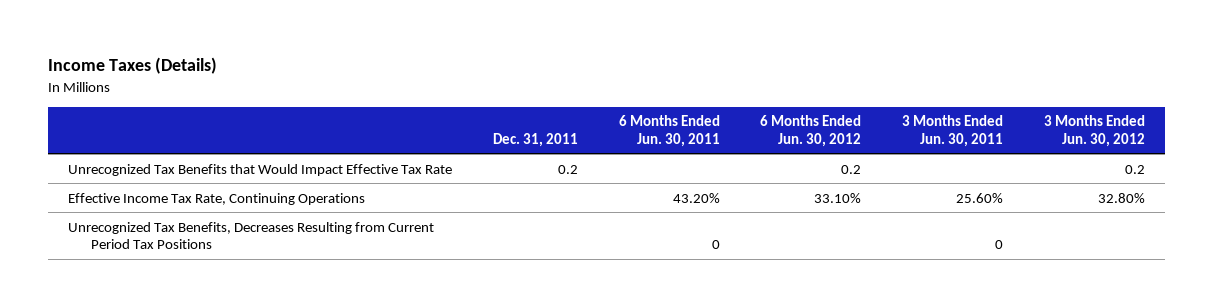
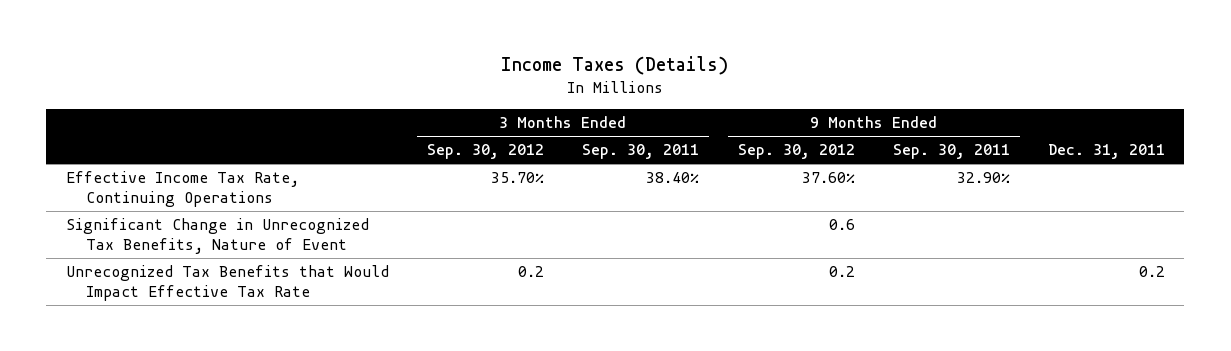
- | Dec. 31, 2011 | 6 Months Ended Jun. 30, 2011 | 6 Months Ended Jun. 30, 2012 | 3 Months Ended Jun. 30, 2011 | 3 Months Ended Jun. 30, 2012
+ | 3 Months Ended Sep. 30, 2012 | 3 Months Ended Sep. 30, 2011 | 9 Months Ended Sep. 30, 2012 | 9 Months Ended Sep. 30, 2011 | Dec. 31, 2011
- Unrecognized Tax Benefits, Decreases Resulting from Current Period Tax Positions | | 0 | | 0 |
+ Significant Change in Unrecognized Tax Benefits, Nature of Event | | | 0.6 | |
moved down: Unrecognized Tax Benefits that Would Impact Effective Tax Rate | 0.2 | | 0.2 | | 0.2

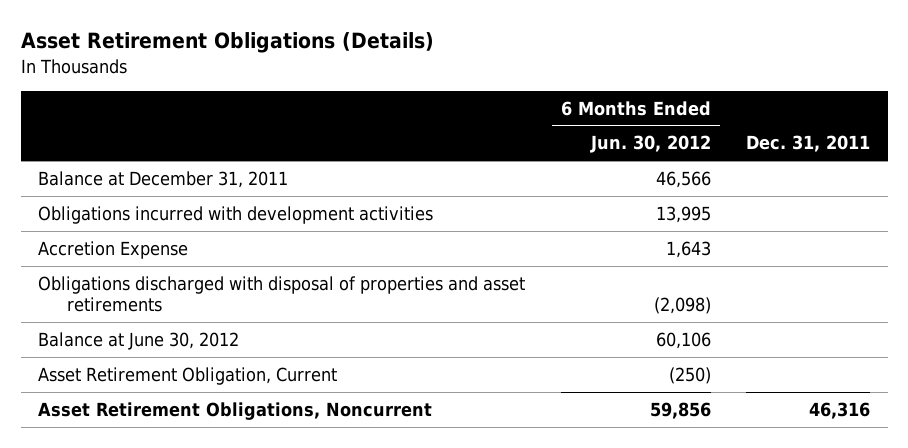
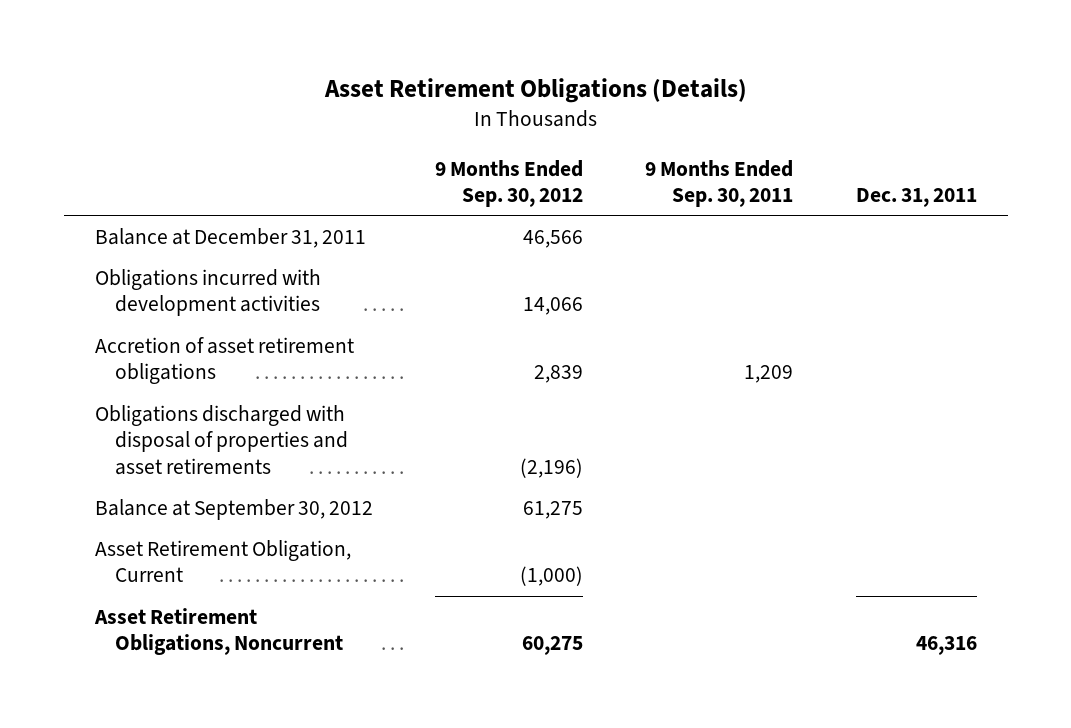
- | 6 Months Ended Jun. 30, 2012 | Dec. 31, 2011
+ | 9 Months Ended Sep. 30, 2012 | 9 Months Ended Sep. 30, 2011 | Dec. 31, 2011
- Accretion Expense | 1,643 |
+ Accretion of asset retirement obligations | 2,839 | 1,209 |
- Balance at June 30, 2012 | 60,106 |
+ Balance at September 30, 2012 | 61,275 | |

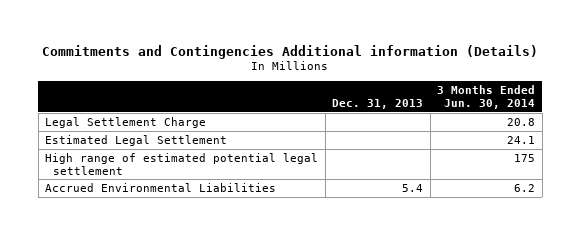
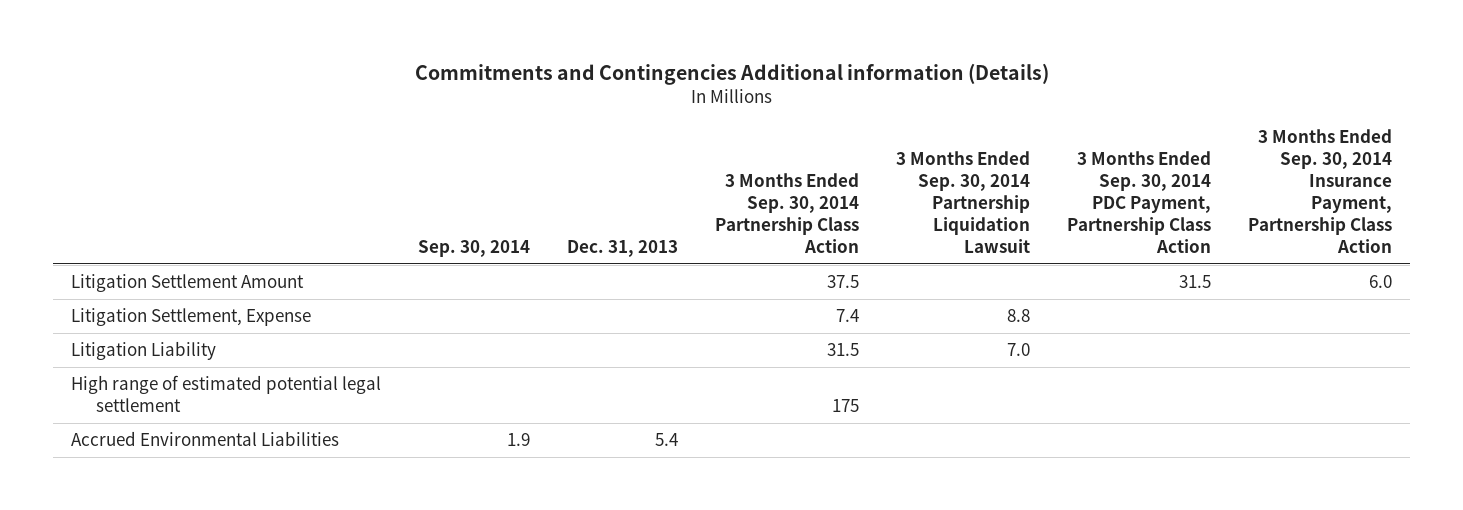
- | Dec. 31, 2013 | 3 Months Ended Jun. 30, 2014
+ | Sep. 30, 2014 | Dec. 31, 2013 | 3 Months Ended Sep. 30, 2014 Partnership Class Action | 3 Months Ended Sep. 30, 2014 Partnership Liquidation Lawsuit | 3 Months Ended Sep. 30, 2014 PDC Payment, Partnership Class Action | 3 Months Ended Sep. 30, 2014 Insurance Payment, Partnership Class Action
- Legal Settlement Charge | | 20.8
- Estimated Legal Settlement | | 24.1
+ Litigation Settlement Amount | | | 37.5 | | 31.5 | 6.0
+ Litigation Settlement, Expense | | | 7.4 | 8.8 | |
+ Litigation Liability | | | 31.5 | 7.0 | |

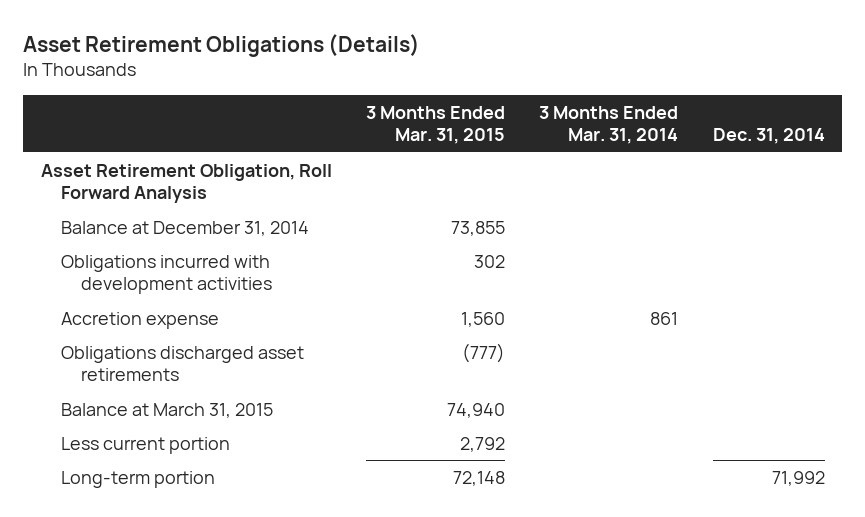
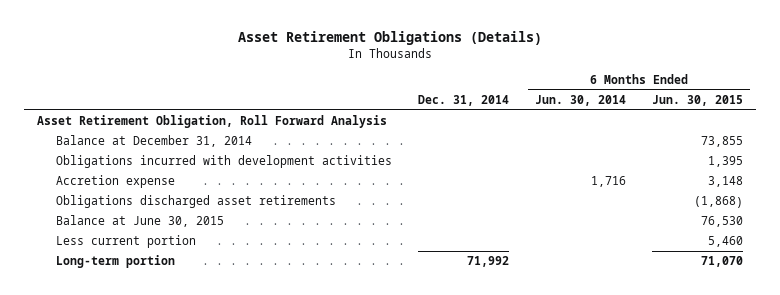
- | 3 Months Ended Mar. 31, 2015 | 3 Months Ended Mar. 31, 2014 | Dec. 31, 2014
+ | Dec. 31, 2014 | 6 Months Ended Jun. 30, 2014 | 6 Months Ended Jun. 30, 2015
- Balance at March 31, 2015 | 74,940 | |
+ Balance at June 30, 2015 | | | 76,530

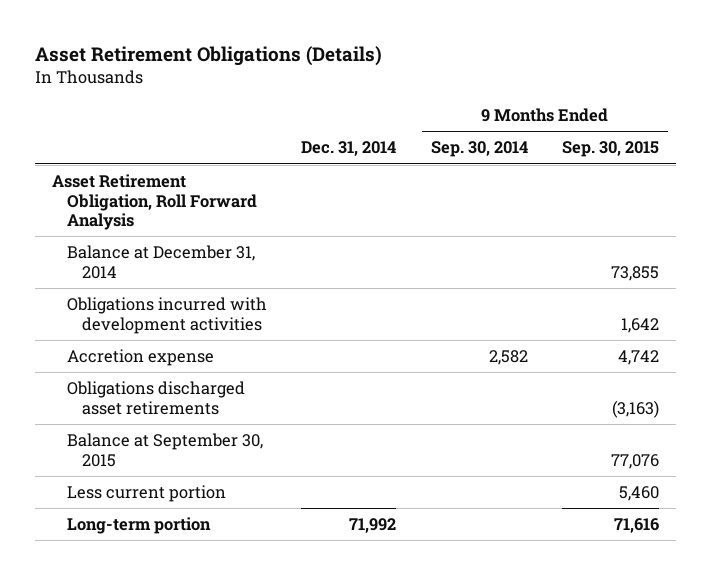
- | Dec. 31, 2014 | 6 Months Ended Jun. 30, 2014 | 6 Months Ended Jun. 30, 2015
+ | Dec. 31, 2014 | 9 Months Ended Sep. 30, 2014 | 9 Months Ended Sep. 30, 2015
- Balance at June 30, 2015 | | | 76,530
+ Balance at September 30, 2015 | | | 77,076

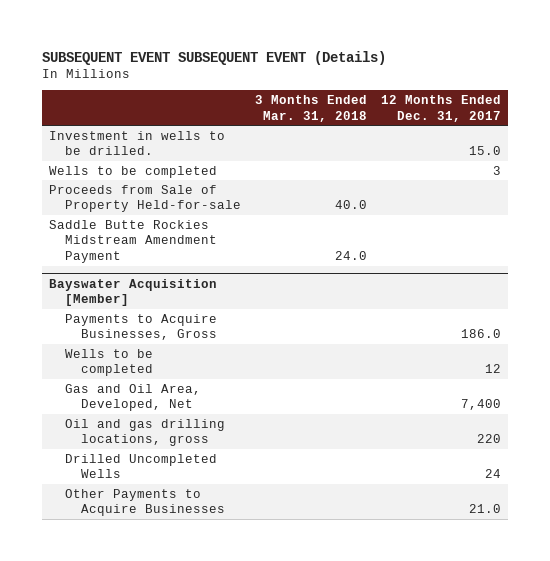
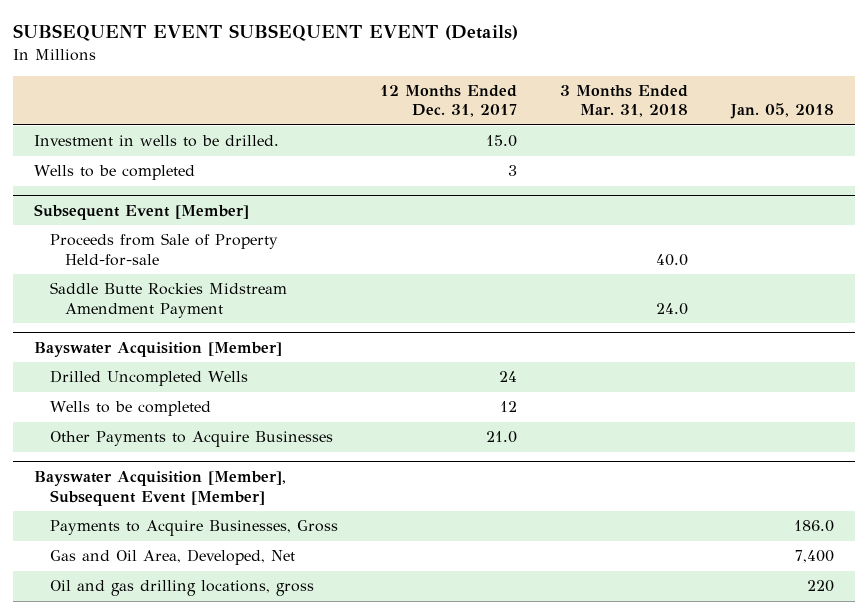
- | 3 Months Ended Mar. 31, 2018 | 12 Months Ended Dec. 31, 2017
+ | 12 Months Ended Dec. 31, 2017 | 3 Months Ended Mar. 31, 2018 | Jan. 05, 2018
- Proceeds from Sale of Property Held-for-sale | 40.0 |
- Saddle Butte Rockies Midstream Amendment Payment | 24.0 |
+ Subsequent Event [Member]
+ Proceeds from Sale of Property Held-for-sale | | 40.0 |
+ Saddle Butte Rockies Midstream Amendment Payment | | 24.0 |
@ Bayswater Acquisition [Member]
- Payments to Acquire Businesses, Gross | | 186.0
- Gas and Oil Area, Developed, Net | | 7,400
- Oil and gas drilling locations, gross | | 220
moved down: Wells to be completed | 12 | |
+ Bayswater Acquisition [Member], Subsequent Event [Member]
+ Payments to Acquire Businesses, Gross | | | 186.0
+ Gas and Oil Area, Developed, Net | | | 7,400
+ Oil and gas drilling locations, gross | | | 220

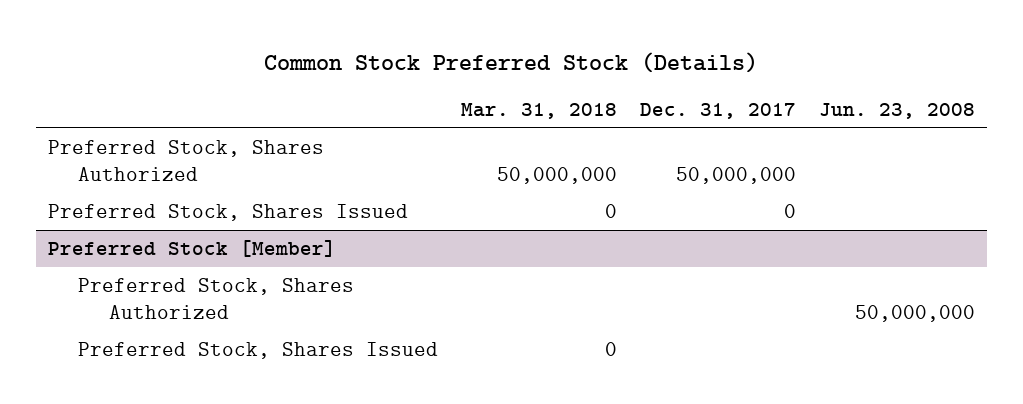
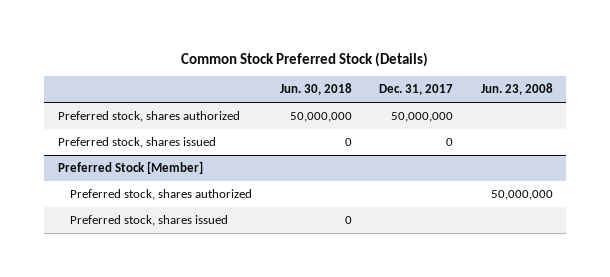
- | Mar. 31, 2018 | Dec. 31, 2017 | Jun. 23, 2008
+ | Jun. 30, 2018 | Dec. 31, 2017 | Jun. 23, 2008
- Preferred Stock, Shares Authorized | 50,000,000 | 50,000,000 |
- Preferred Stock, Shares Issued | 0 | 0 |
+ Preferred stock, shares authorized | 50,000,000 | 50,000,000 |
+ Preferred stock, shares issued | 0 | 0 |
@ Preferred Stock [Member]
- Preferred Stock, Shares Authorized | | | 50,000,000
- Preferred Stock, Shares Issued | 0 | |
+ Preferred stock, shares authorized | | | 50,000,000
+ Preferred stock, shares issued | 0 | |

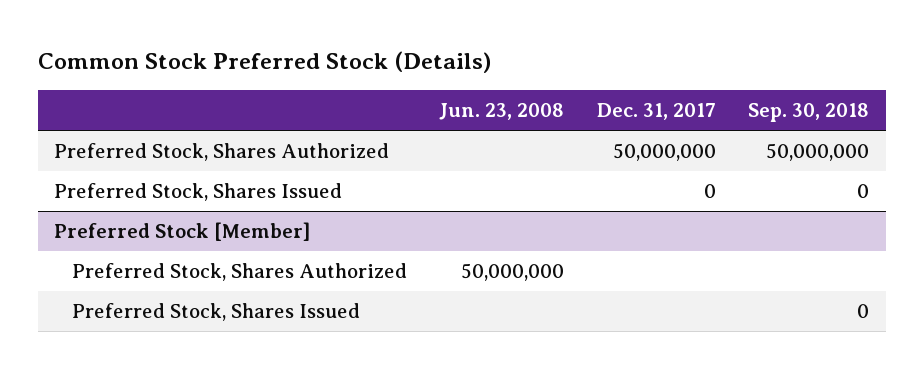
- | Jun. 30, 2018 | Dec. 31, 2017 | Jun. 23, 2008
+ | Jun. 23, 2008 | Dec. 31, 2017 | Sep. 30, 2018
- Preferred stock, shares authorized | 50,000,000 | 50,000,000 |
- Preferred stock, shares issued | 0 | 0 |
+ Preferred Stock, Shares Authorized | | 50,000,000 | 50,000,000
+ Preferred Stock, Shares Issued | | 0 | 0
@ Preferred Stock [Member]
- Preferred stock, shares authorized | | | 50,000,000
- Preferred stock, shares issued | 0 | |
+ Preferred Stock, Shares Authorized | 50,000,000 | |
+ Preferred Stock, Shares Issued | | | 0

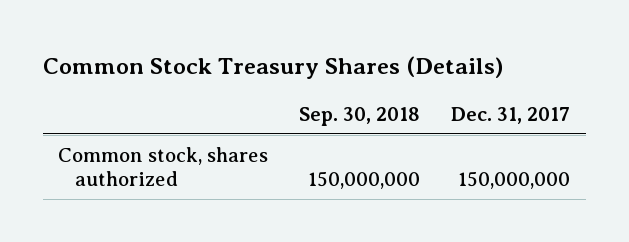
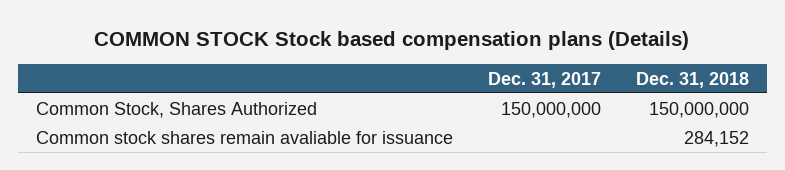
- Common Stock Treasury Shares (Details)
+ COMMON STOCK Stock based compensation plans (Details)
- | Sep. 30, 2018 | Dec. 31, 2017
+ | Dec. 31, 2017 | Dec. 31, 2018
- Common stock, shares authorized | 150,000,000 | 150,000,000
+ Common Stock, Shares Authorized | 150,000,000 | 150,000,000
+ Common stock shares remain avaliable for issuance | | 284,152

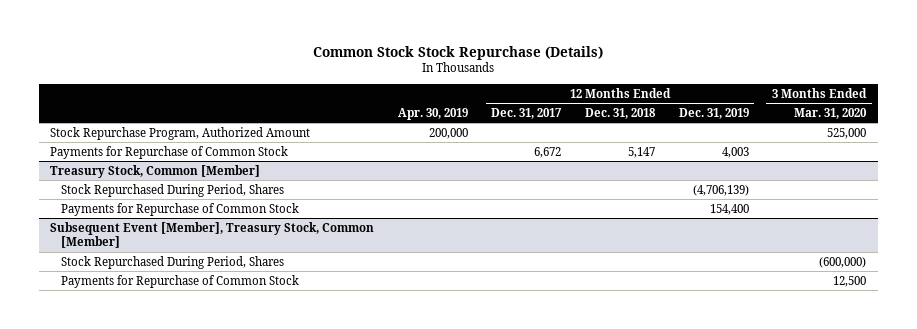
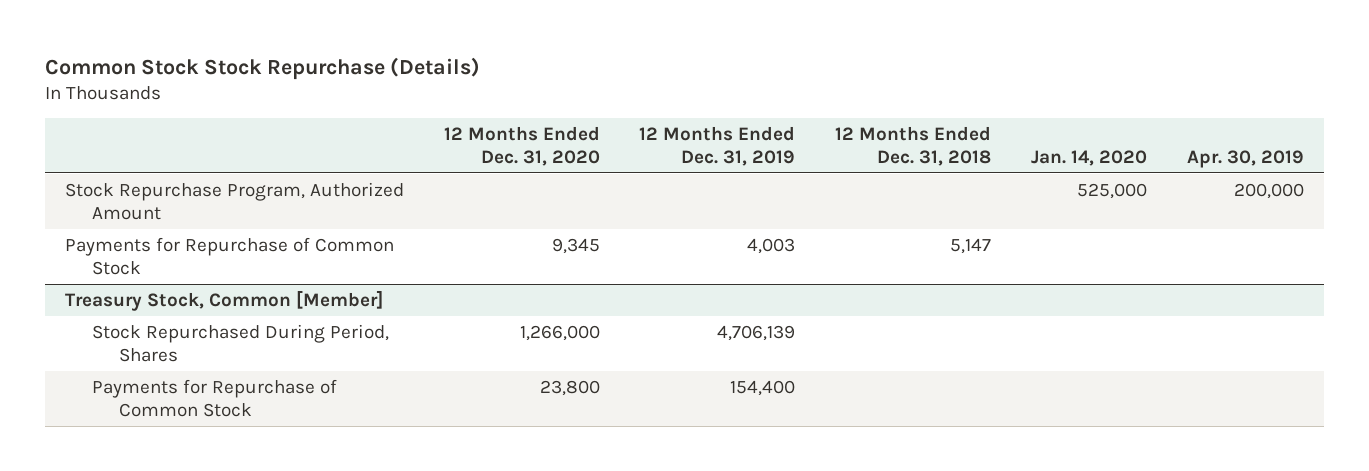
- | Apr. 30, 2019 | 12 Months Ended Dec. 31, 2017 | 12 Months Ended Dec. 31, 2018 | 12 Months Ended Dec. 31, 2019 | 3 Months Ended Mar. 31, 2020
+ | 12 Months Ended Dec. 31, 2020 | 12 Months Ended Dec. 31, 2019 | 12 Months Ended Dec. 31, 2018 | Jan. 14, 2020 | Apr. 30, 2019
@ Treasury Stock, Common [Member]
- Stock Repurchased During Period, Shares | | | | (4,706,139) |
+ Stock Repurchased During Period, Shares | 1,266,000 | 4,706,139 | | |
- Subsequent Event [Member], Treasury Stock, Common [Member]
- Stock Repurchased During Period, Shares | | | | | (600,000)
- Payments for Repurchase of Common Stock | | | | | 12,500

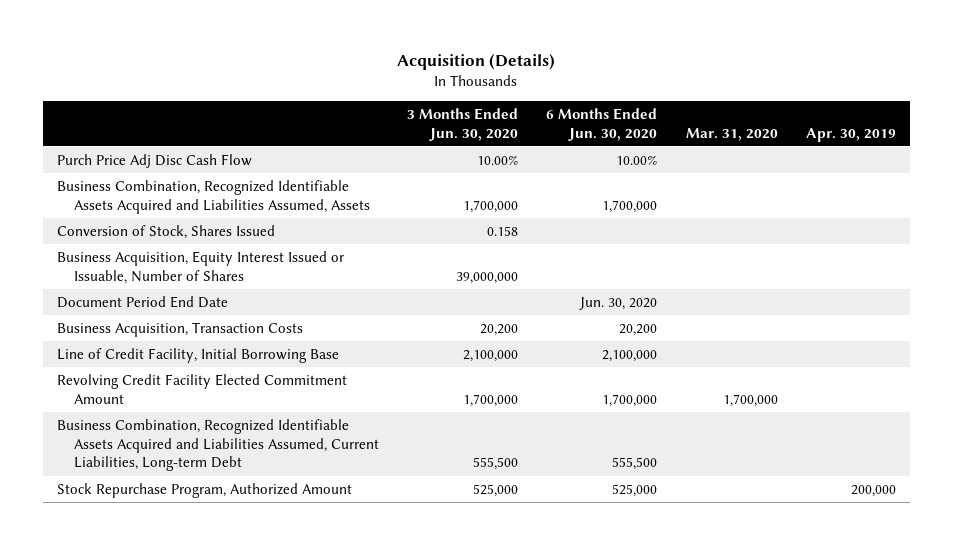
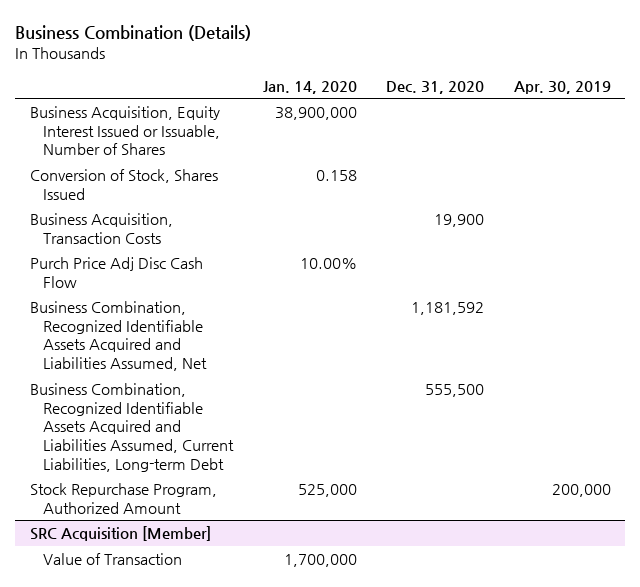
- Acquisition (Details)
+ Business Combination (Details)
- | 3 Months Ended Jun. 30, 2020 | 6 Months Ended Jun. 30, 2020 | Mar. 31, 2020 | Apr. 30, 2019
+ | Jan. 14, 2020 | Dec. 31, 2020 | Apr. 30, 2019
- Business Combination, Recognized Identifiable Assets Acquired and Liabilities Assumed, Assets | 1,700,000 | 1,700,000 | |
- Document Period End Date | | Jun. 30, 2020 | |
moved down: Conversion of Stock, Shares Issued | 0.158 | |
- Line of Credit Facility, Initial Borrowing Base | 2,100,000 | 2,100,000 | |
- Revolving Credit Facility Elected Commitment Amount | 1,700,000 | 1,700,000 | 1,700,000 |
moved down: Purch Price Adj Disc Cash Flow | 10.00% | |
+ Business Combination, Recognized Identifiable Assets Acquired and Liabilities Assumed, Net | | 1,181,592 |
+ SRC Acquisition [Member]
+ Value of Transaction | 1,700,000 | |

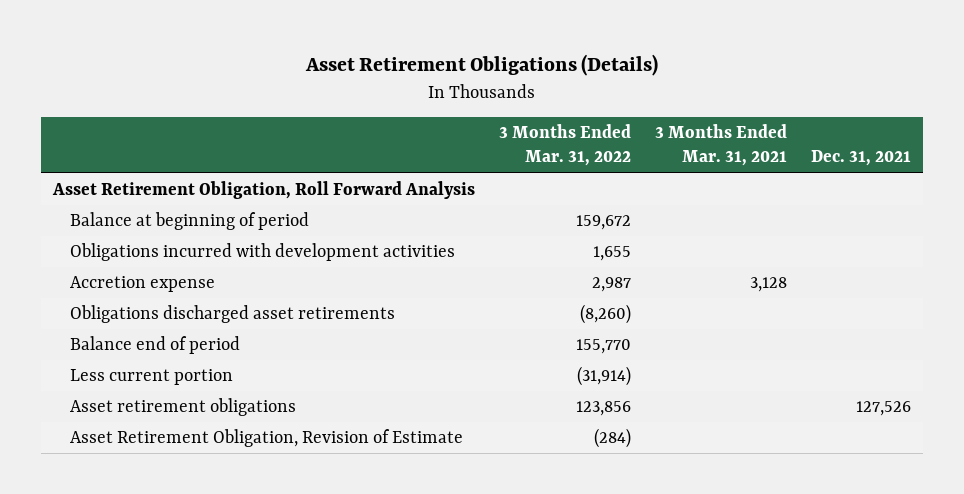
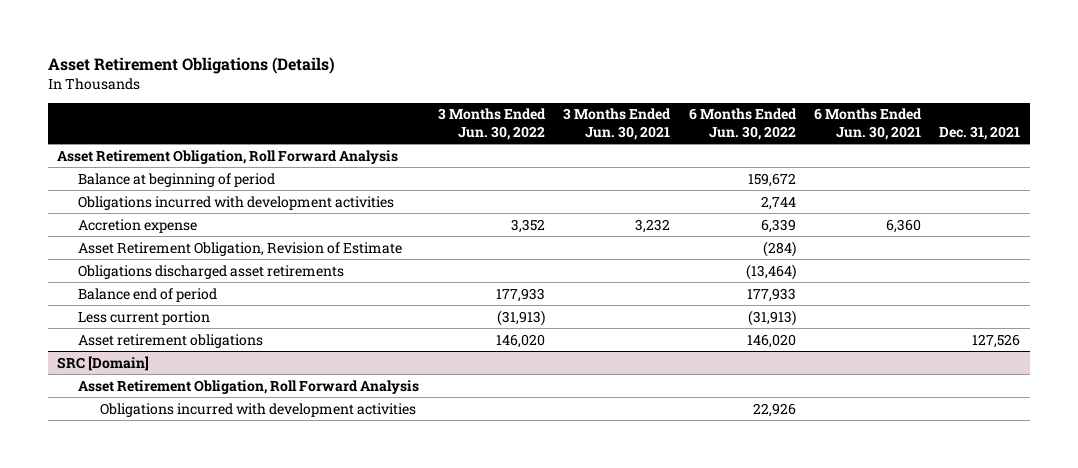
- | 3 Months Ended Mar. 31, 2022 | 3 Months Ended Mar. 31, 2021 | Dec. 31, 2021
+ | 3 Months Ended Jun. 30, 2022 | 3 Months Ended Jun. 30, 2021 | 6 Months Ended Jun. 30, 2022 | 6 Months Ended Jun. 30, 2021 | Dec. 31, 2021
moved up: Asset Retirement Obligation, Revision of Estimate | | | (284) | |
+ SRC [Domain]
+ Asset Retirement Obligation, Roll Forward Analysis
+ Obligations incurred with development activities | | | 22,926 | |

